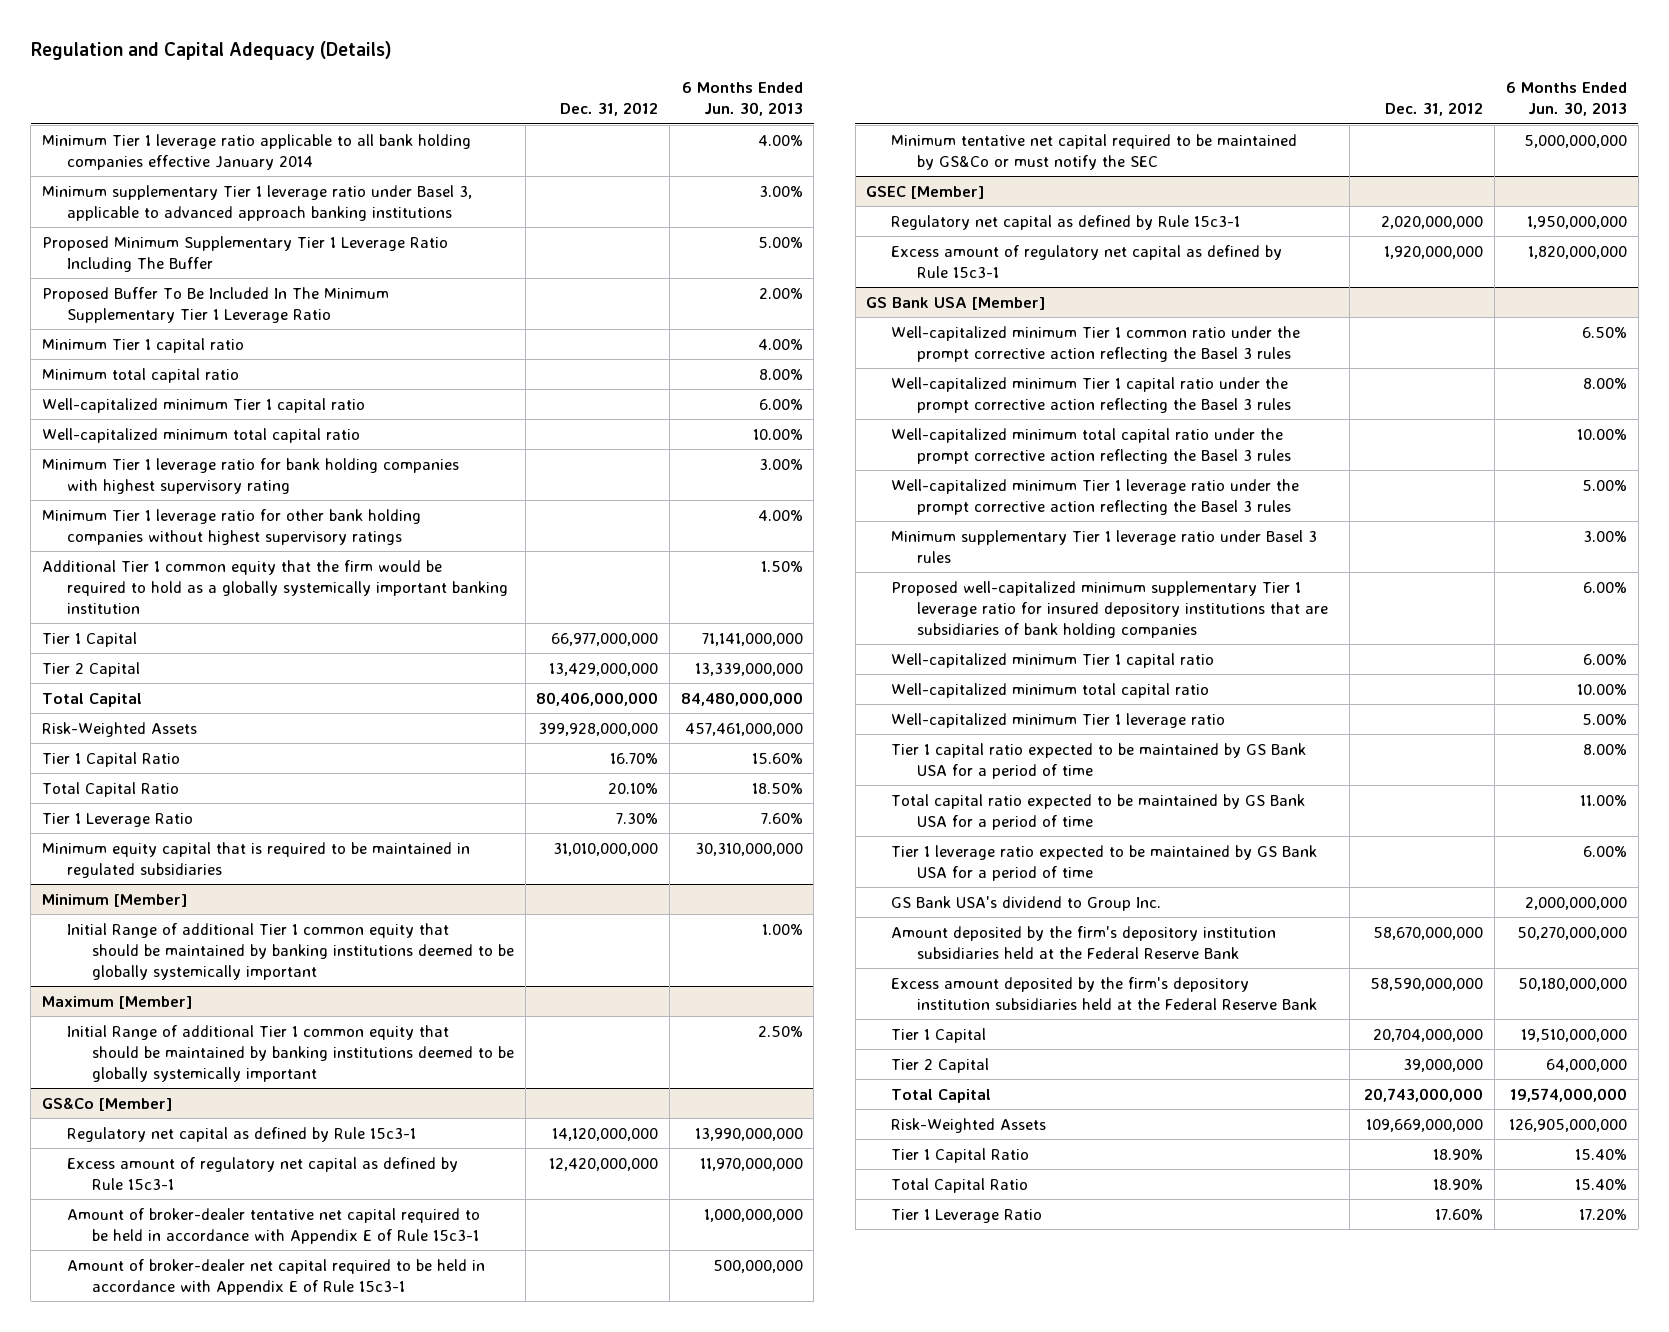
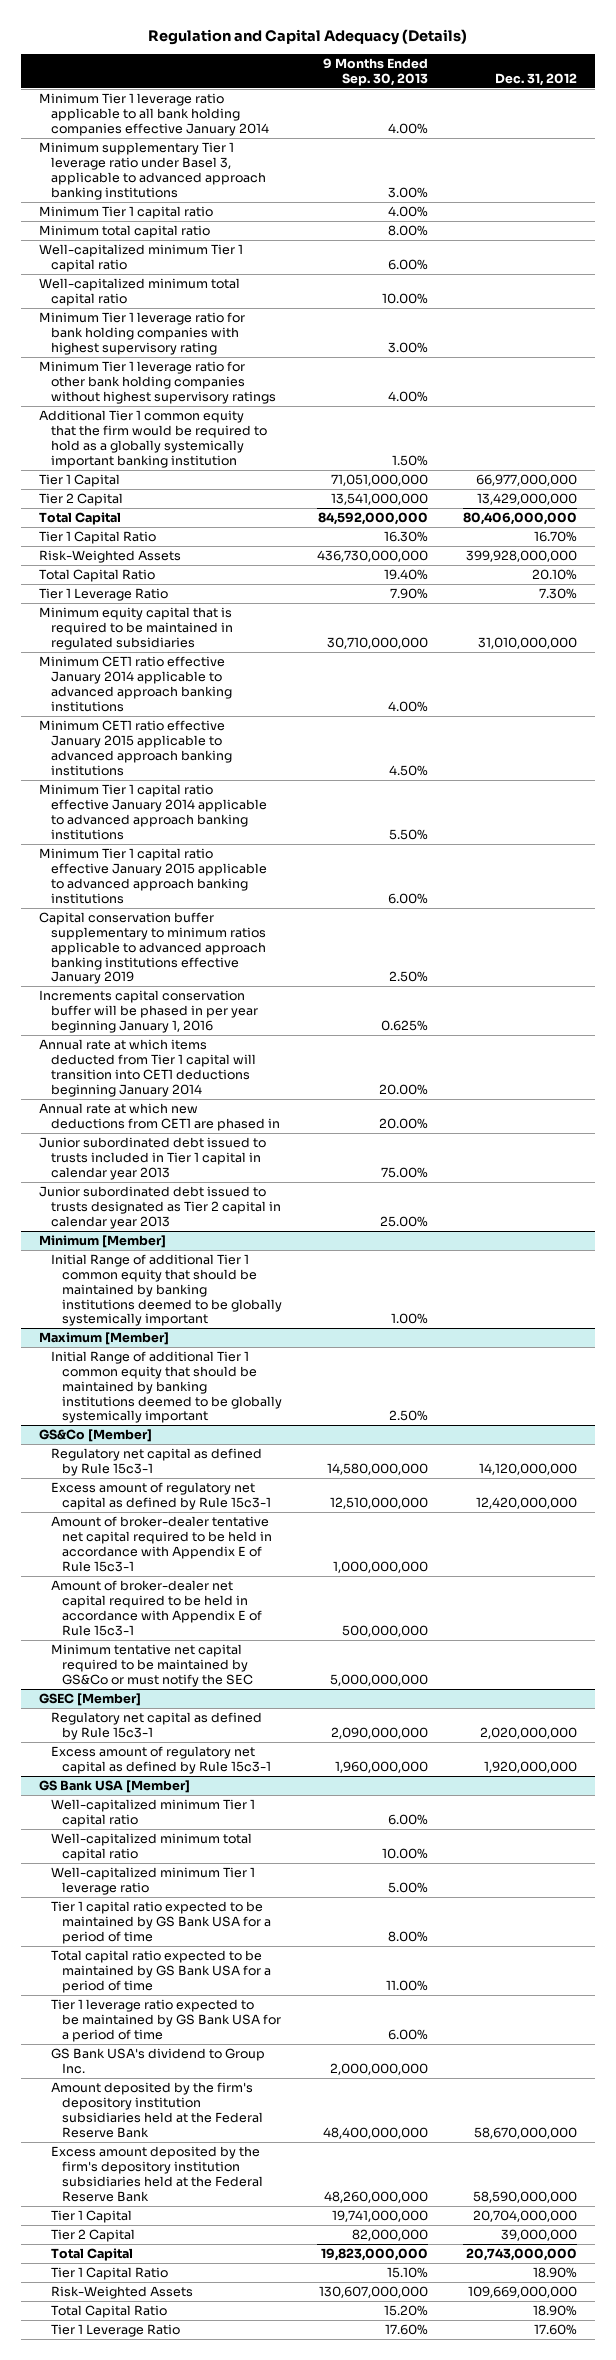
- | Dec. 31, 2012 | 6 Months Ended Jun. 30, 2013
+ | 9 Months Ended Sep. 30, 2013 | Dec. 31, 2012
- Proposed Minimum Supplementary Tier 1 Leverage Ratio Including The Buffer | | 5.00%
- Proposed Buffer To Be Included In The Minimum Supplementary Tier 1 Leverage Ratio | | 2.00%
moved down: Risk-Weighted Assets | 436,730,000,000 | 399,928,000,000
+ Minimum CET1 ratio effective January 2014 applicable to advanced approach banking institutions | 4.00% |
+ Minimum CET1 ratio effective January 2015 applicable to advanced approach banking institutions | 4.50% |
+ Minimum Tier 1 capital ratio effective January 2014 applicable to advanced approach banking institutions | 5.50% |
+ Minimum Tier 1 capital ratio effective January 2015 applicable to advanced approach banking institutions | 6.00% |
+ Capital conservation buffer supplementary to minimum ratios applicable to advanced approach banking institutions effective January 2019 | 2.50% |
+ Increments capital conservation buffer will be phased in per year beginning January 1, 2016 | 0.625% |
+ Annual rate at which items deducted from Tier 1 capital will transition into CET1 deductions beginning January 2014 | 20.00% |
+ Annual rate at which new deductions from CET1 are phased in | 20.00% |
+ Junior subordinated debt issued to trusts included in Tier 1 capital in calendar year 2013 | 75.00% |
+ Junior subordinated debt issued to trusts designated as Tier 2 capital in calendar year 2013 | 25.00% |
@ GS Bank USA [Member]
- Well-capitalized minimum Tier 1 common ratio under the prompt corrective action reflecting the Basel 3 rules | | 6.50%
- Well-capitalized minimum Tier 1 capital ratio under the prompt corrective action reflecting the Basel 3 rules | | 8.00%
- Well-capitalized minimum total capital ratio under the prompt corrective action reflecting the Basel 3 rules | | 10.00%
- Well-capitalized minimum Tier 1 leverage ratio under the prompt corrective action reflecting the Basel 3 rules | | 5.00%
- Minimum supplementary Tier 1 leverage ratio under Basel 3 rules | | 3.00%
- Proposed well-capitalized minimum supplementary Tier 1 leverage ratio for insured depository institutions that are subsidiaries of bank holding companies | | 6.00%
moved down: Risk-Weighted Assets | 130,607,000,000 | 109,669,000,000

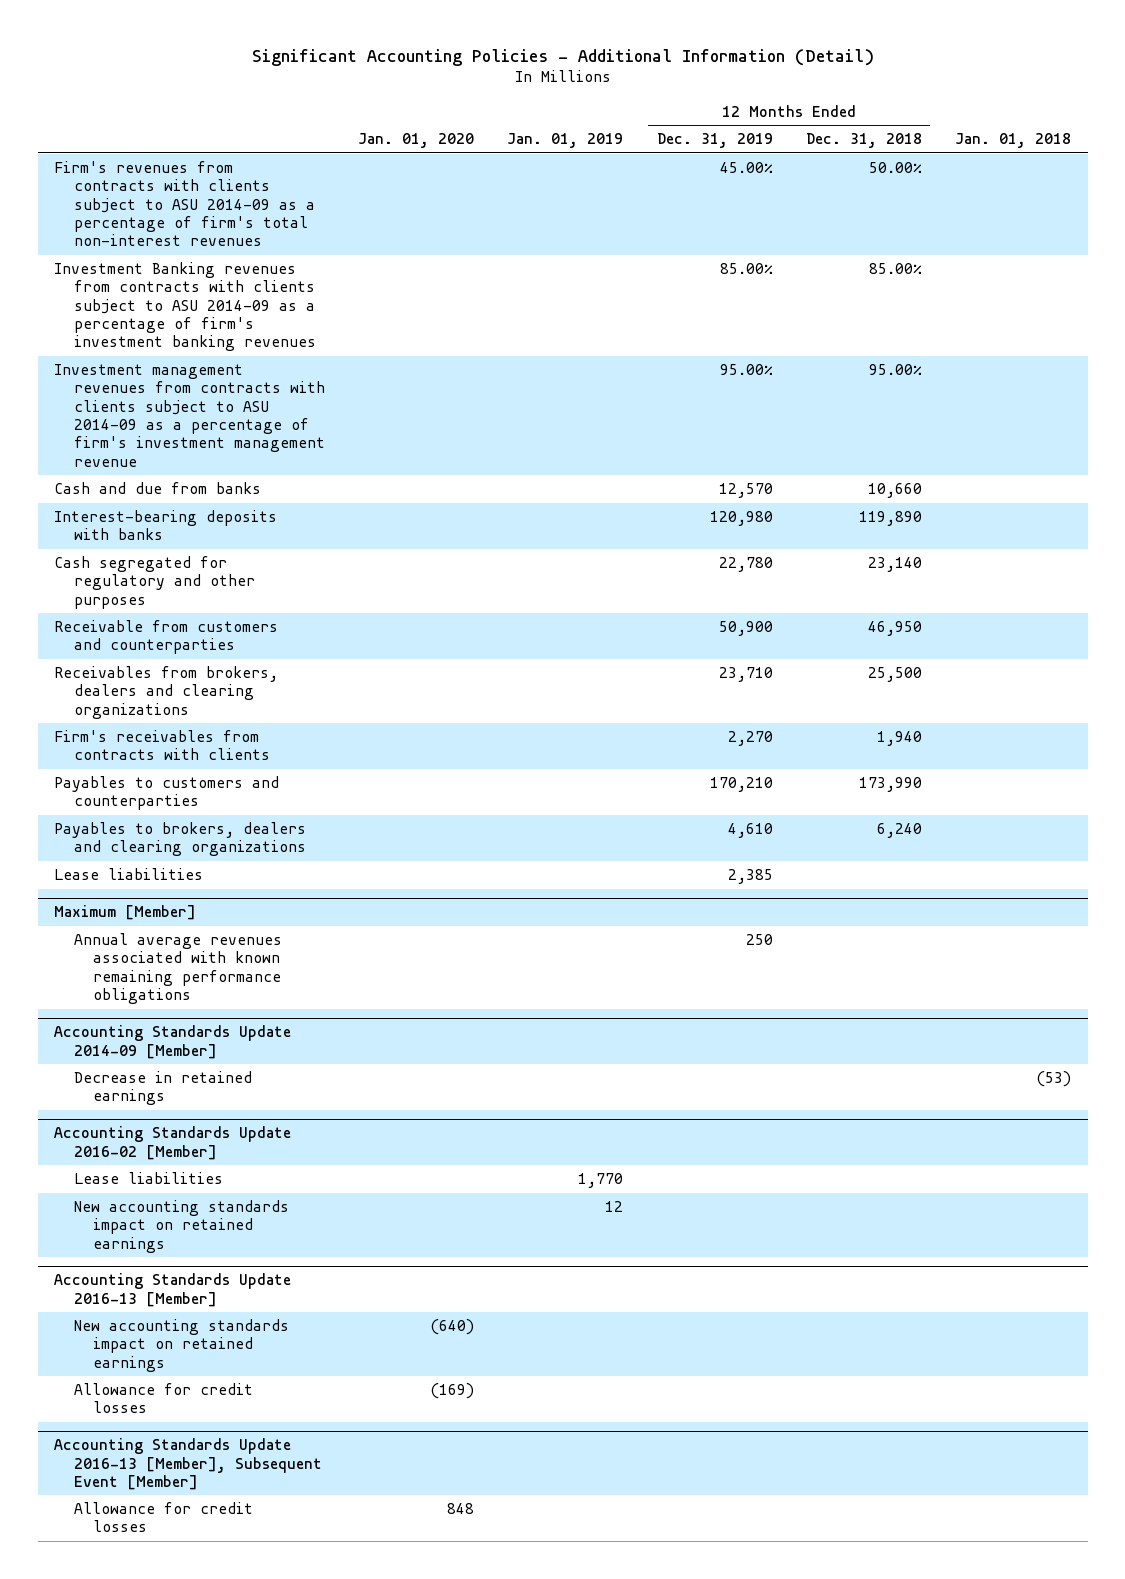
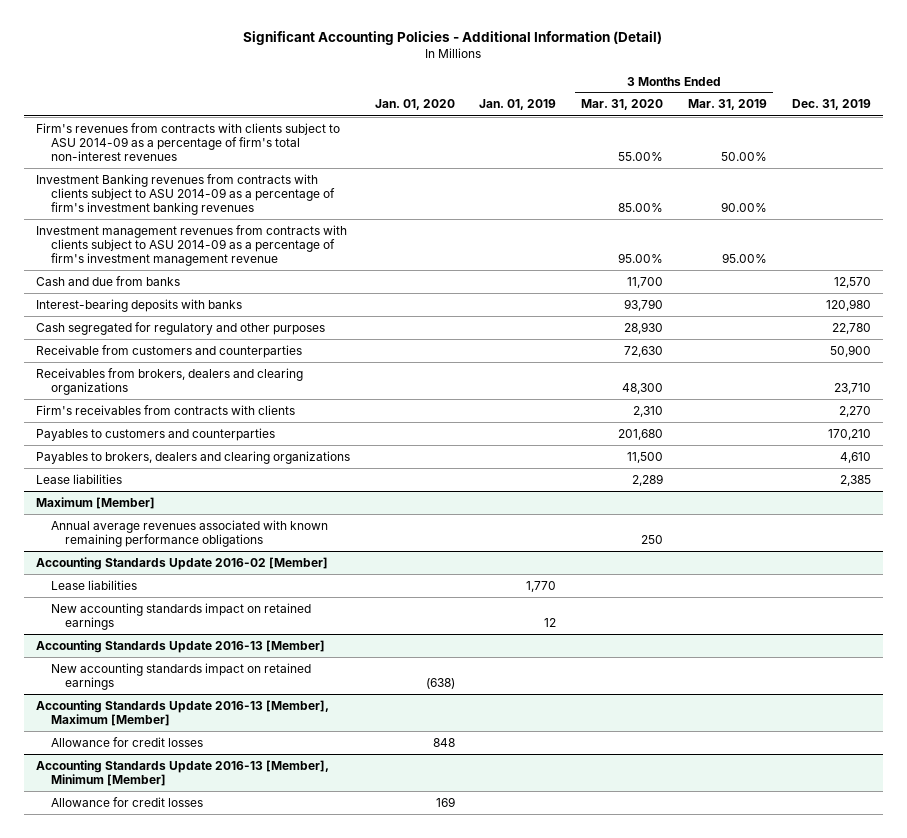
- | Jan. 01, 2020 | Jan. 01, 2019 | 12 Months Ended Dec. 31, 2019 | 12 Months Ended Dec. 31, 2018 | Jan. 01, 2018
+ | Jan. 01, 2020 | Jan. 01, 2019 | 3 Months Ended Mar. 31, 2020 | 3 Months Ended Mar. 31, 2019 | Dec. 31, 2019
- Accounting Standards Update 2014-09 [Member]
- Decrease in retained earnings | | | | | (53)
@ Accounting Standards Update 2016-13 [Member]
- New accounting standards impact on retained earnings | (640) | | | |
- Allowance for credit losses | (169) | | | |
- Accounting Standards Update 2016-13 [Member], Subsequent Event [Member]
@ Accounting Standards Update 2016-13 [Member]
+ New accounting standards impact on retained earnings | (638) | | | |
+ Accounting Standards Update 2016-13 [Member], Maximum [Member]
+ Accounting Standards Update 2016-13 [Member], Minimum [Member]
+ Allowance for credit losses | 169 | | | |

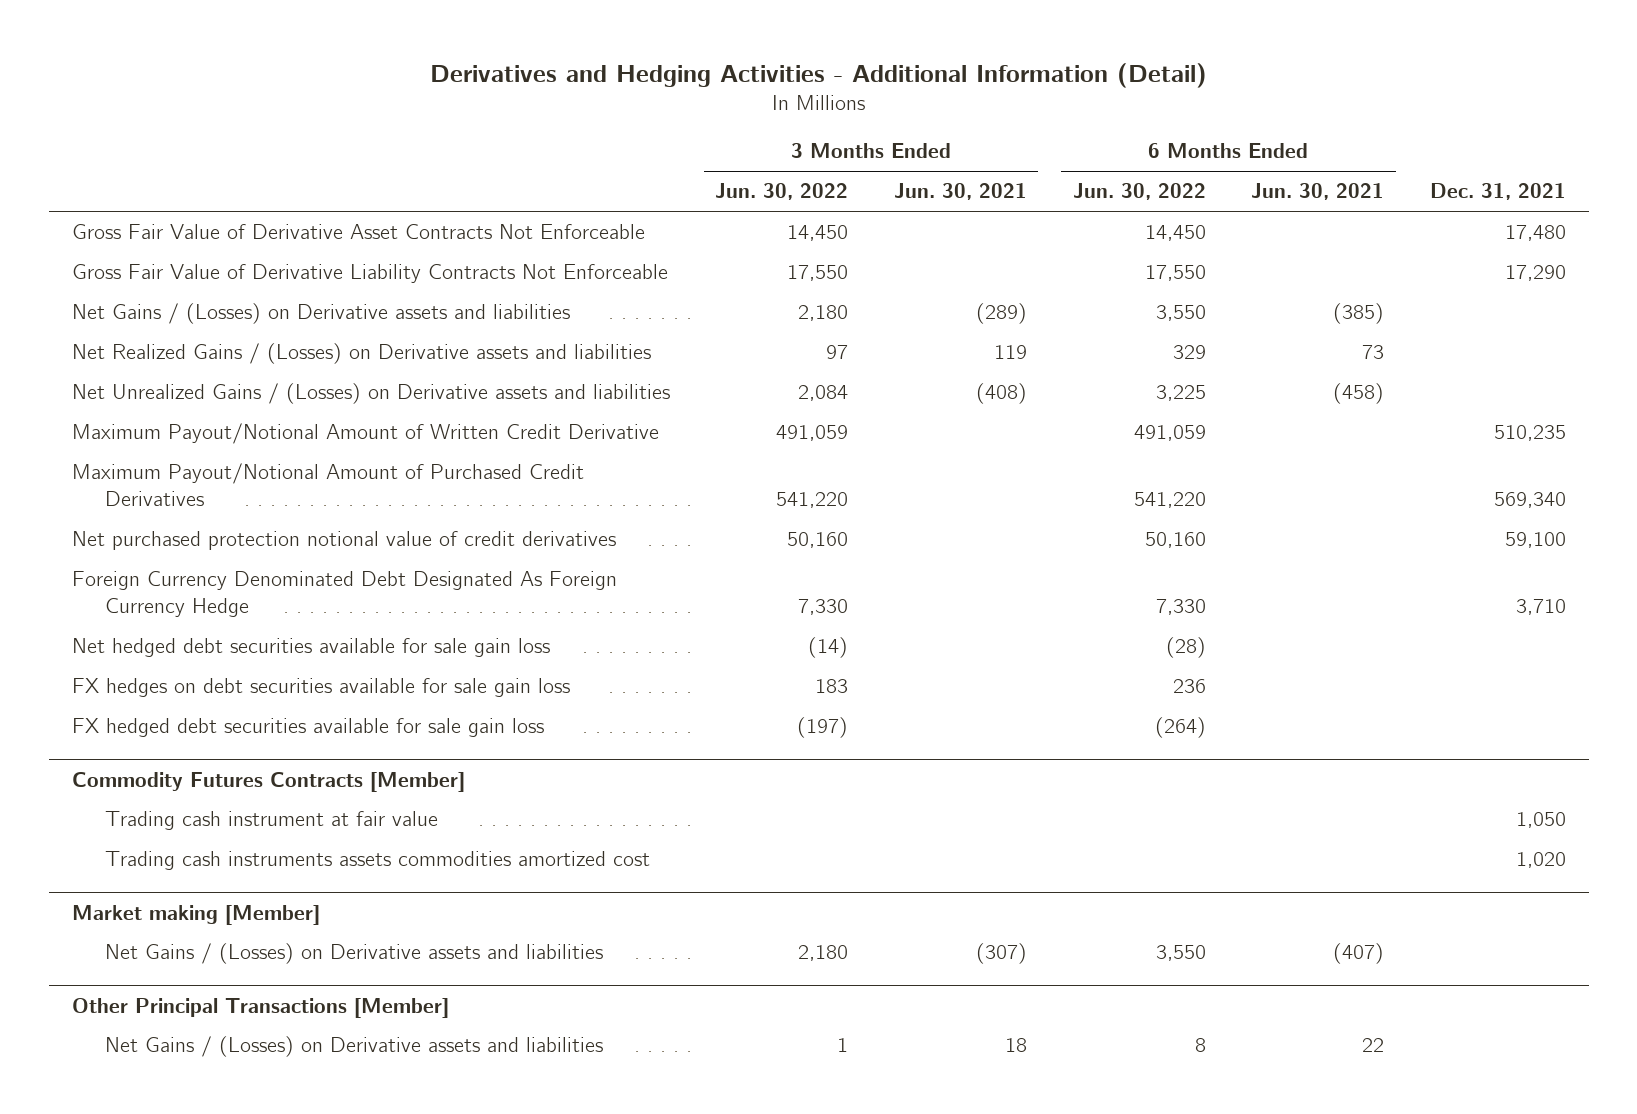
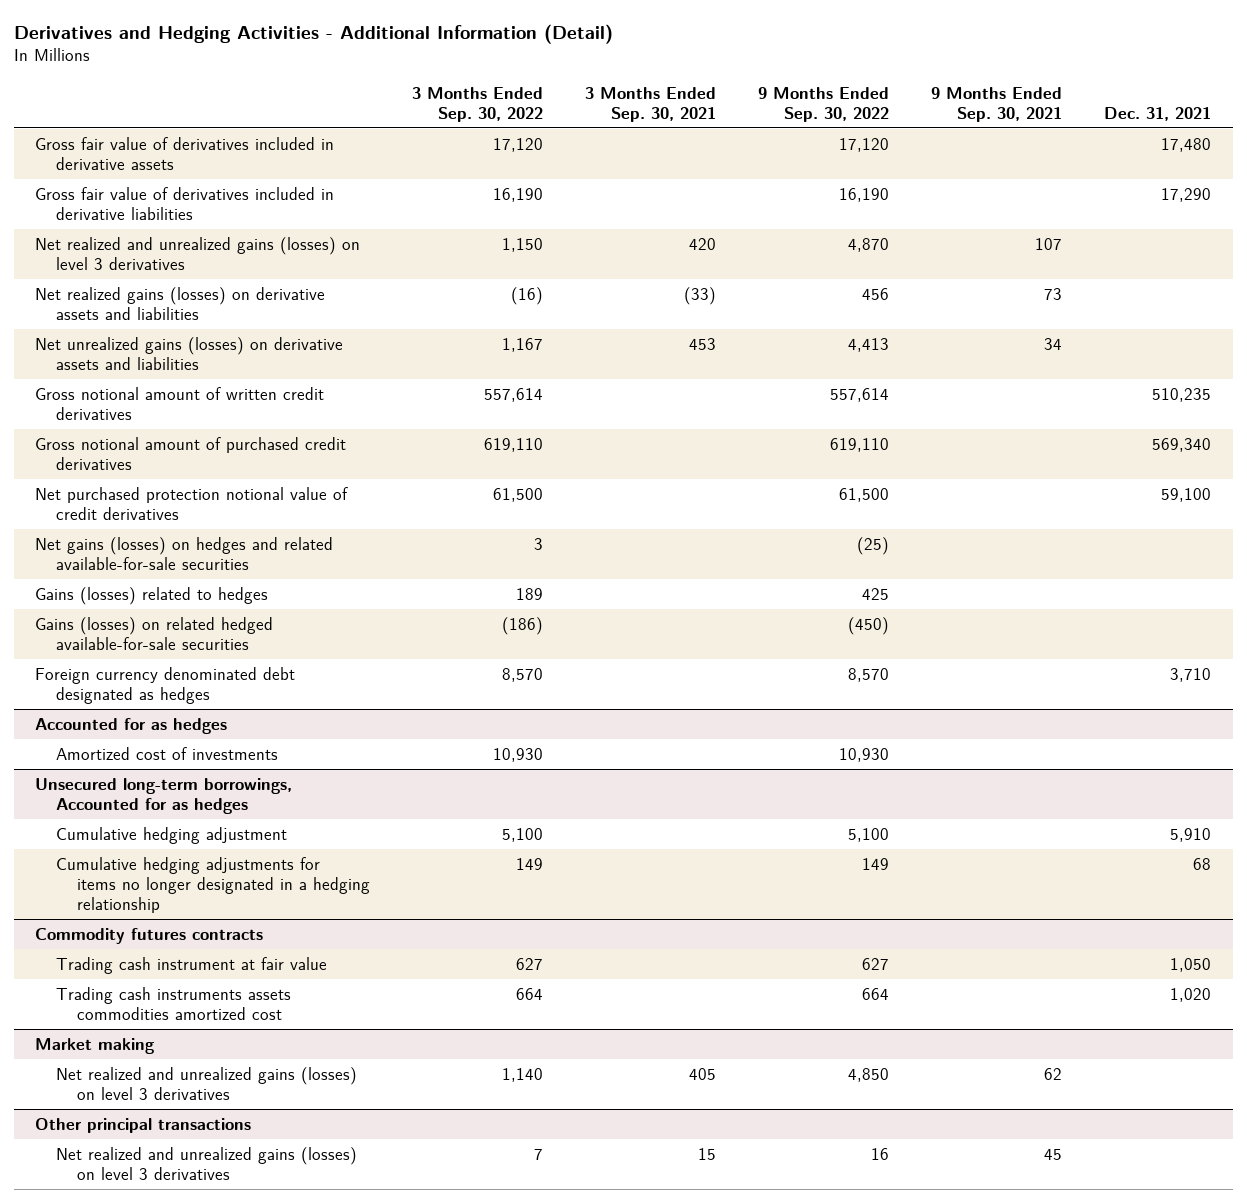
- | 3 Months Ended Jun. 30, 2022 | 3 Months Ended Jun. 30, 2021 | 6 Months Ended Jun. 30, 2022 | 6 Months Ended Jun. 30, 2021 | Dec. 31, 2021
+ | 3 Months Ended Sep. 30, 2022 | 3 Months Ended Sep. 30, 2021 | 9 Months Ended Sep. 30, 2022 | 9 Months Ended Sep. 30, 2021 | Dec. 31, 2021
- Gross Fair Value of Derivative Asset Contracts Not Enforceable | 14,450 | | 14,450 | | 17,480
- Gross Fair Value of Derivative Liability Contracts Not Enforceable | 17,550 | | 17,550 | | 17,290
- Net Gains / (Losses) on Derivative assets and liabilities | 2,180 | (289) | 3,550 | (385) |
- Net Realized Gains / (Losses) on Derivative assets and liabilities | 97 | 119 | 329 | 73 |
- Net Unrealized Gains / (Losses) on Derivative assets and liabilities | 2,084 | (408) | 3,225 | (458) |
- Maximum Payout/Notional Amount of Written Credit Derivative | 491,059 | | 491,059 | | 510,235
- Maximum Payout/Notional Amount of Purchased Credit Derivatives | 541,220 | | 541,220 | | 569,340
+ Gross fair value of derivatives included in derivative assets | 17,120 | | 17,120 | | 17,480
+ Gross fair value of derivatives included in derivative liabilities | 16,190 | | 16,190 | | 17,290
+ Net realized and unrealized gains (losses) on level 3 derivatives | 1,150 | 420 | 4,870 | 107 |
+ Net realized gains (losses) on derivative assets and liabilities | (16) | (33) | 456 | 73 |
+ Net unrealized gains (losses) on derivative assets and liabilities | 1,167 | 453 | 4,413 | 34 |
+ Gross notional amount of written credit derivatives | 557,614 | | 557,614 | | 510,235
+ Gross notional amount of purchased credit derivatives | 619,110 | | 619,110 | | 569,340
- Foreign Currency Denominated Debt Designated As Foreign Currency Hedge | 7,330 | | 7,330 | | 3,710
- Net hedged debt securities available for sale gain loss | (14) | | (28) | |
- FX hedges on debt securities available for sale gain loss | 183 | | 236 | |
- FX hedged debt securities available for sale gain loss | (197) | | (264) | |
- Commodity Futures Contracts [Member]
+ Net gains (losses) on hedges and related available-for-sale securities | 3 | | (25) | |
+ Gains (losses) related to hedges | 189 | | 425 | |
+ Gains (losses) on related hedged available-for-sale securities | (186) | | (450) | |
+ Foreign currency denominated debt designated as hedges | 8,570 | | 8,570 | | 3,710
+ Accounted for as hedges
+ Amortized cost of investments | 10,930 | | 10,930 | |
+ Unsecured long-term borrowings, Accounted for as hedges
+ Cumulative hedging adjustment | 5,100 | | 5,100 | | 5,910
+ Cumulative hedging adjustments for items no longer designated in a hedging relationship | 149 | | 149 | | 68
+ Commodity futures contracts
- Market making [Member]
- Net Gains / (Losses) on Derivative assets and liabilities | 2,180 | (307) | 3,550 | (407) |
- Other Principal Transactions [Member]
- Net Gains / (Losses) on Derivative assets and liabilities | 1 | 18 | 8 | 22 |
+ Market making
+ Net realized and unrealized gains (losses) on level 3 derivatives | 1,140 | 405 | 4,850 | 62 |
+ Other principal transactions
+ Net realized and unrealized gains (losses) on level 3 derivatives | 7 | 15 | 16 | 45 |

